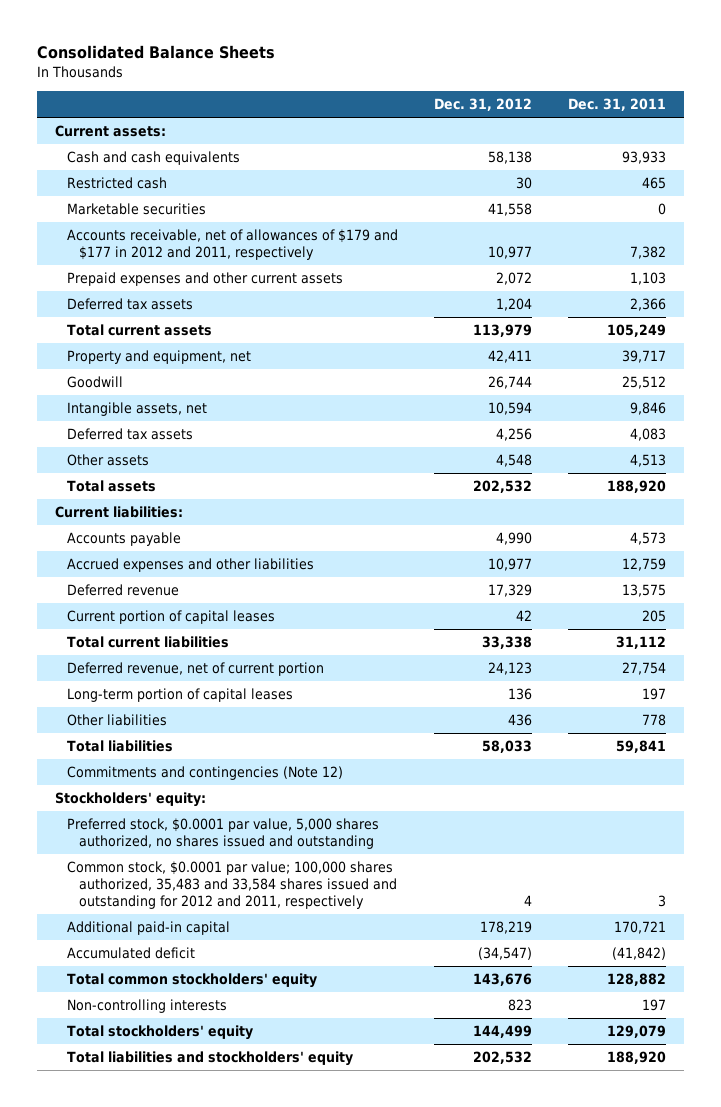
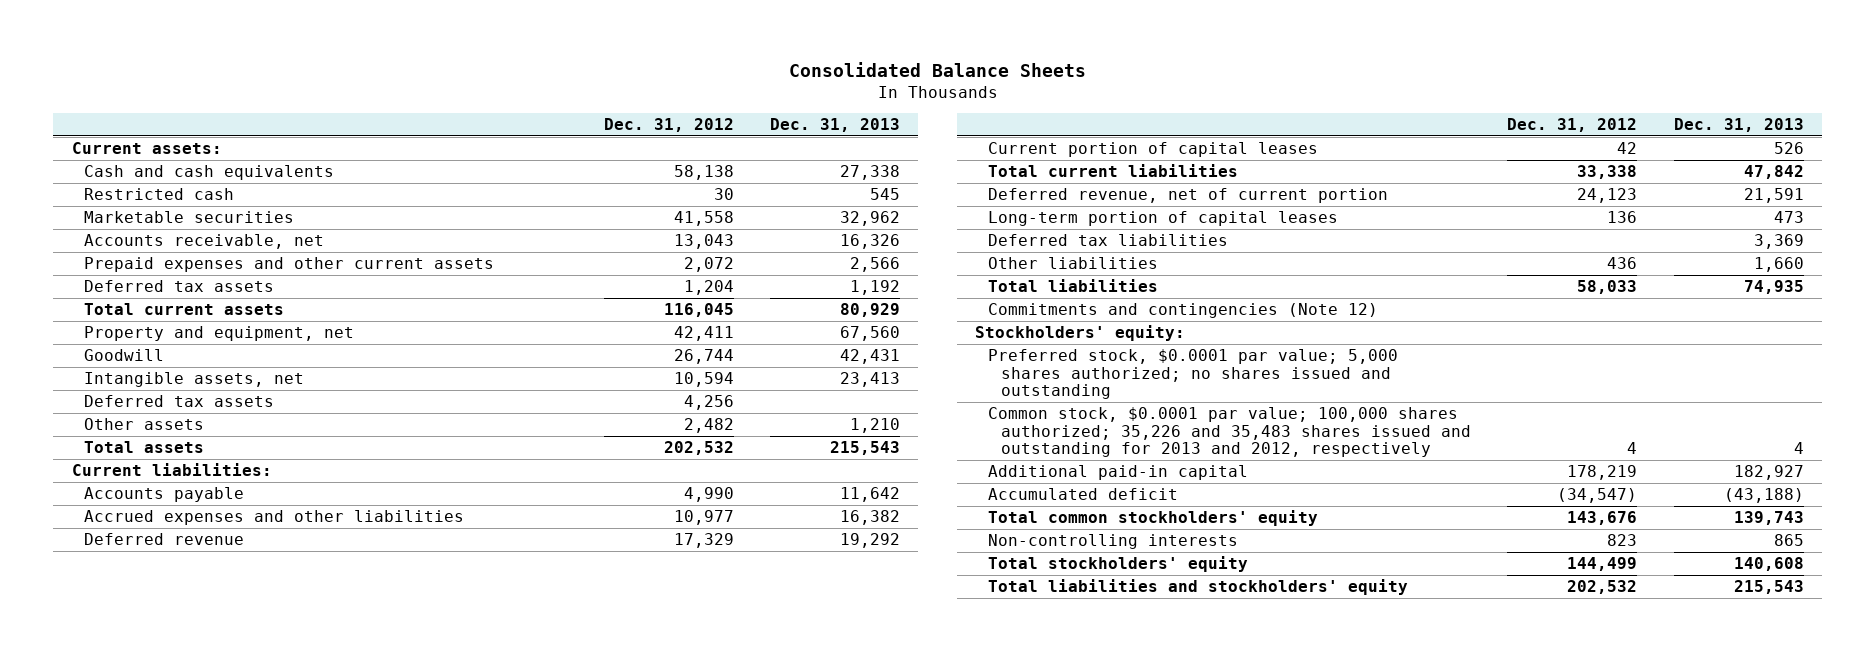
- | Dec. 31, 2012 | Dec. 31, 2011
+ | Dec. 31, 2012 | Dec. 31, 2013
- Accounts receivable, net of allowances of $179 and $177 in 2012 and 2011, respectively | 10,977 | 7,382
+ Accounts receivable, net | 13,043 | 16,326
- Total current assets | 113,979 | 105,249
+ Total current assets | 116,045 | 80,929
- Other assets | 4,548 | 4,513
+ Other assets | 2,482 | 1,210
+ Deferred tax liabilities | | 3,369
- Preferred stock, $0.0001 par value, 5,000 shares authorized, no shares issued and outstanding
- Common stock, $0.0001 par value; 100,000 shares authorized, 35,483 and 33,584 shares issued and outstanding for 2012 and 2011, respectively | 4 | 3
+ Preferred stock, $0.0001 par value; 5,000 shares authorized; no shares issued and outstanding
+ Common stock, $0.0001 par value; 100,000 shares authorized; 35,226 and 35,483 shares issued and outstanding for 2013 and 2012, respectively | 4 | 4

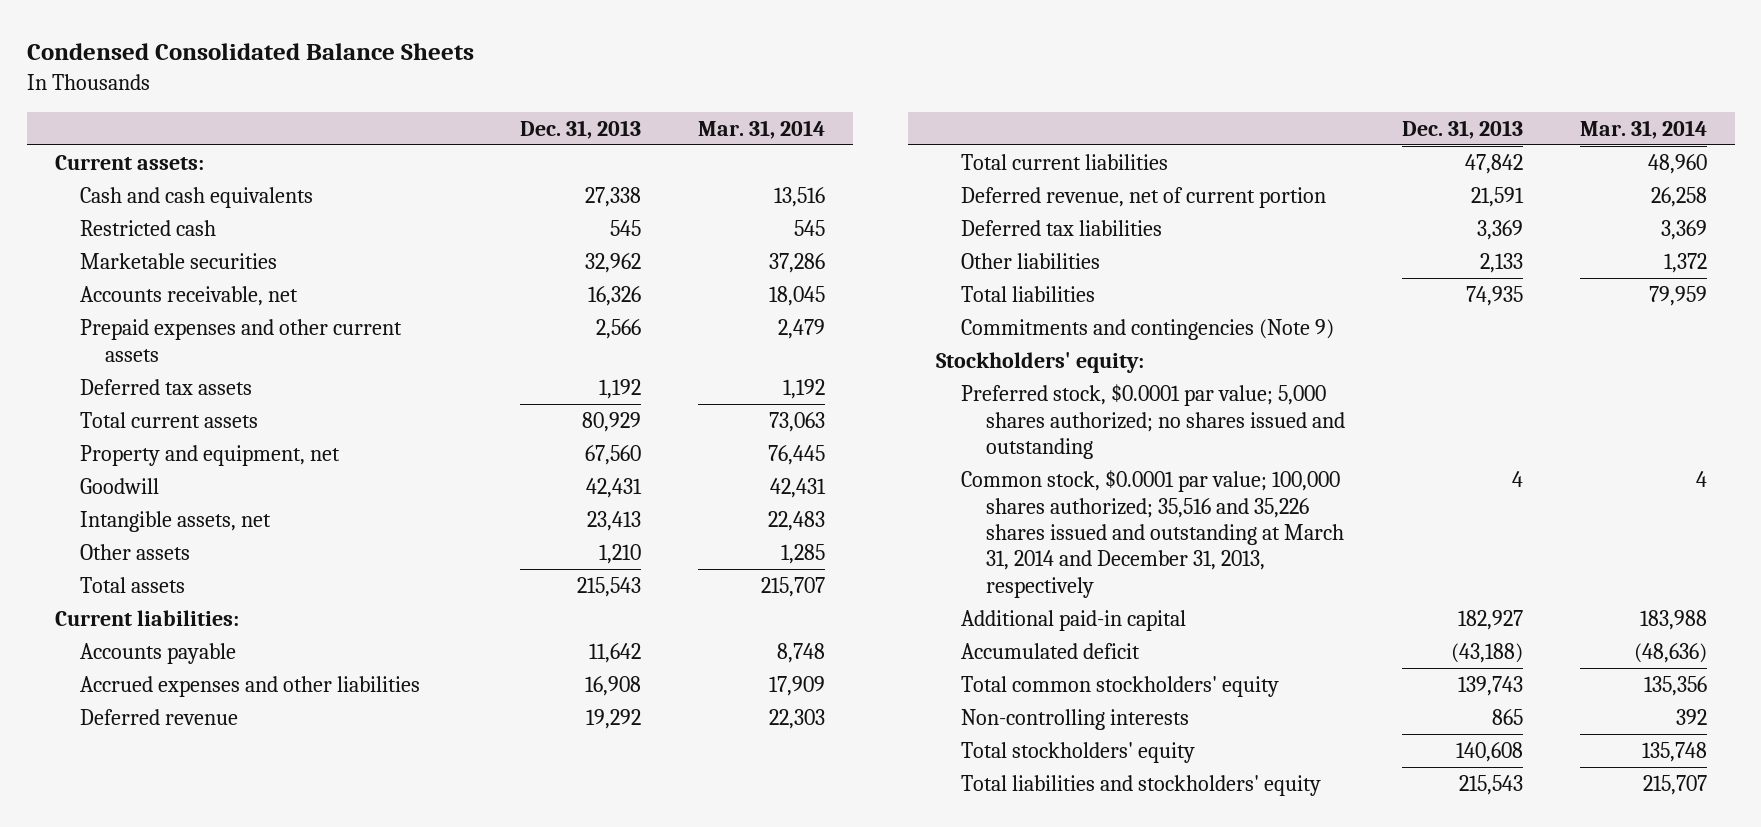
- Consolidated Balance Sheets
+ Condensed Consolidated Balance Sheets
- | Dec. 31, 2012 | Dec. 31, 2013
+ | Dec. 31, 2013 | Mar. 31, 2014
- Deferred tax assets | 4,256 |
- Accrued expenses and other liabilities | 10,977 | 16,382
+ Accrued expenses and other liabilities | 16,908 | 17,909
- Current portion of capital leases | 42 | 526
- Long-term portion of capital leases | 136 | 473
- Other liabilities | 436 | 1,660
+ Other liabilities | 2,133 | 1,372
- Commitments and contingencies (Note 12)
+ Commitments and contingencies (Note 9)
- Common stock, $0.0001 par value; 100,000 shares authorized; 35,226 and 35,483 shares issued and outstanding for 2013 and 2012, respectively | 4 | 4
+ Common stock, $0.0001 par value; 100,000 shares authorized; 35,516 and 35,226 shares issued and outstanding at March 31, 2014 and December 31, 2013, respectively | 4 | 4

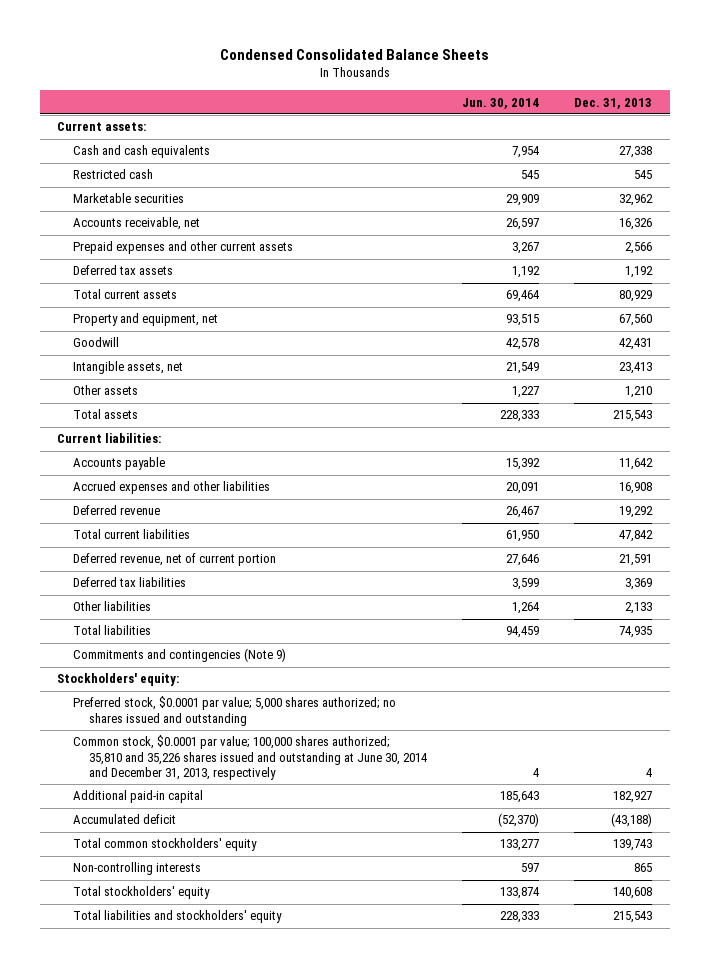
- | Dec. 31, 2013 | Mar. 31, 2014
+ | Jun. 30, 2014 | Dec. 31, 2013
- Common stock, $0.0001 par value; 100,000 shares authorized; 35,516 and 35,226 shares issued and outstanding at March 31, 2014 and December 31, 2013, respectively | 4 | 4
+ Common stock, $0.0001 par value; 100,000 shares authorized; 35,810 and 35,226 shares issued and outstanding at June 30, 2014 and December 31, 2013, respectively | 4 | 4

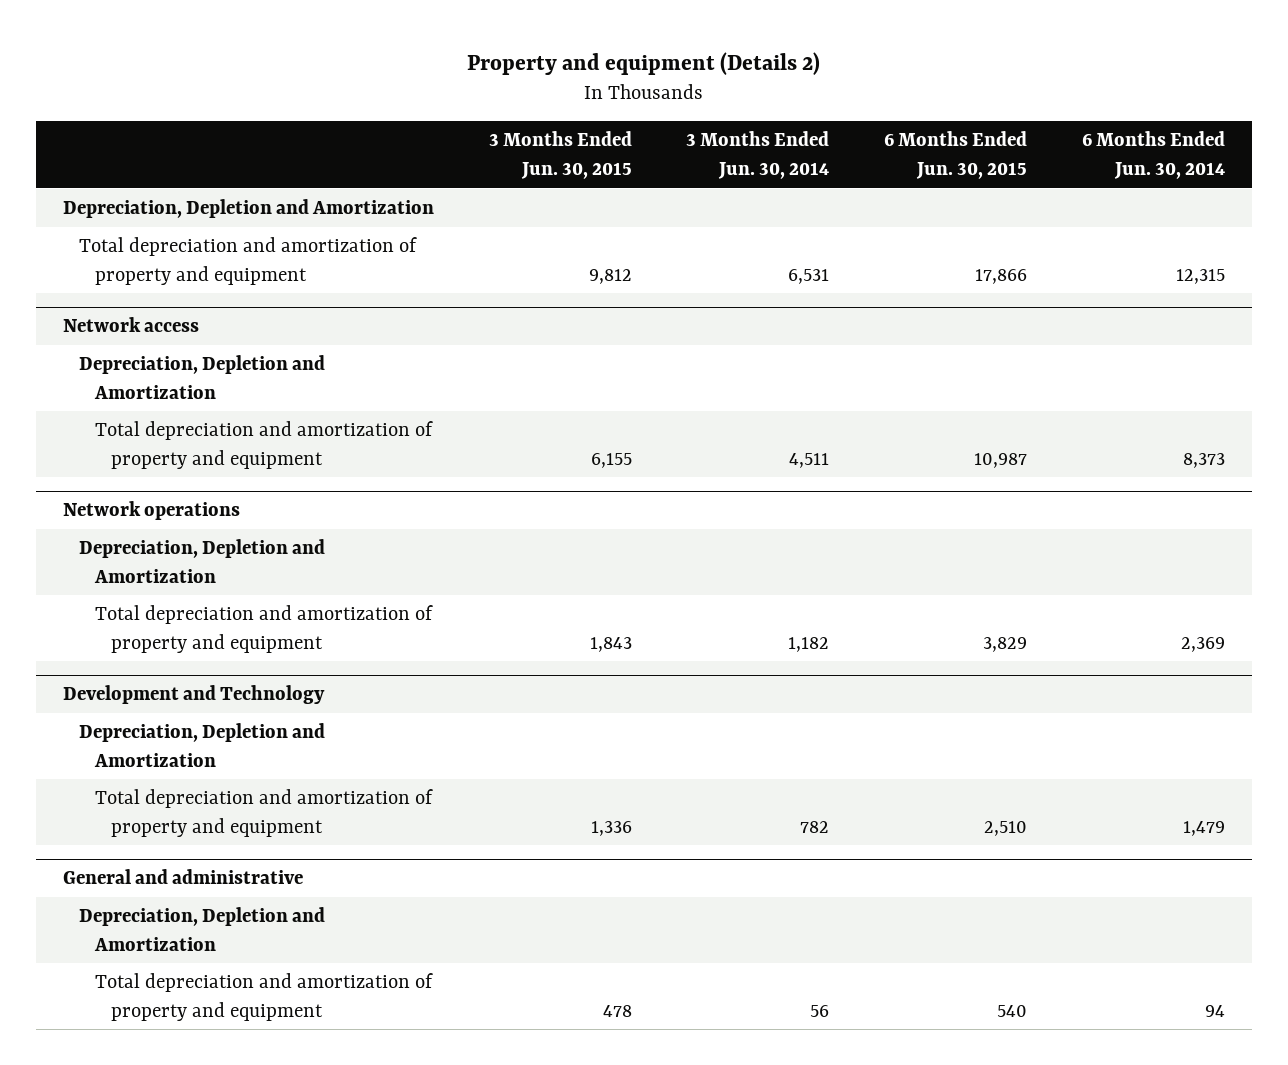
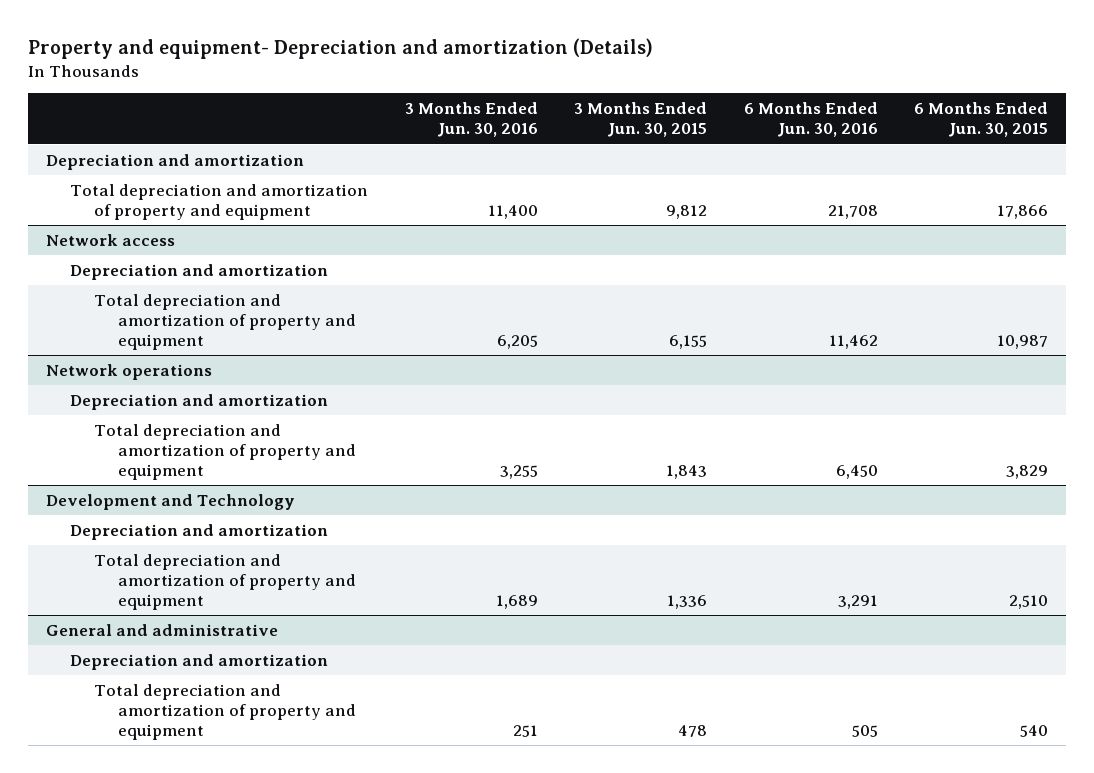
- Property and equipment (Details 2)
+ Property and equipment- Depreciation and amortization (Details)
- | 3 Months Ended Jun. 30, 2015 | 3 Months Ended Jun. 30, 2014 | 6 Months Ended Jun. 30, 2015 | 6 Months Ended Jun. 30, 2014
+ | 3 Months Ended Jun. 30, 2016 | 3 Months Ended Jun. 30, 2015 | 6 Months Ended Jun. 30, 2016 | 6 Months Ended Jun. 30, 2015
- Depreciation, Depletion and Amortization
+ Depreciation and amortization
@ Network access
- Depreciation, Depletion and Amortization
+ Depreciation and amortization
@ Network operations
- Depreciation, Depletion and Amortization
+ Depreciation and amortization
@ Development and Technology
- Depreciation, Depletion and Amortization
+ Depreciation and amortization
@ General and administrative
- Depreciation, Depletion and Amortization
+ Depreciation and amortization

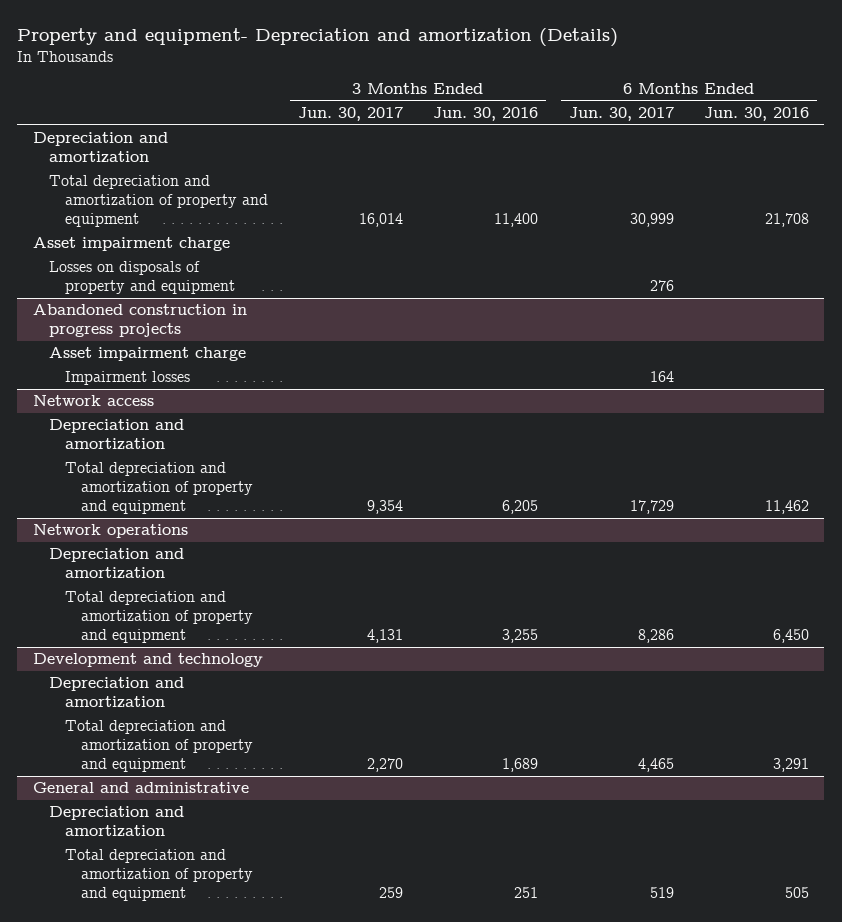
- | 3 Months Ended Jun. 30, 2016 | 3 Months Ended Jun. 30, 2015 | 6 Months Ended Jun. 30, 2016 | 6 Months Ended Jun. 30, 2015
+ | 3 Months Ended Jun. 30, 2017 | 3 Months Ended Jun. 30, 2016 | 6 Months Ended Jun. 30, 2017 | 6 Months Ended Jun. 30, 2016
+ Asset impairment charge
+ Losses on disposals of property and equipment | | | 276 |
+ Abandoned construction in progress projects
+ Asset impairment charge
+ Impairment losses | | | 164 |
- Development and Technology
+ Development and technology

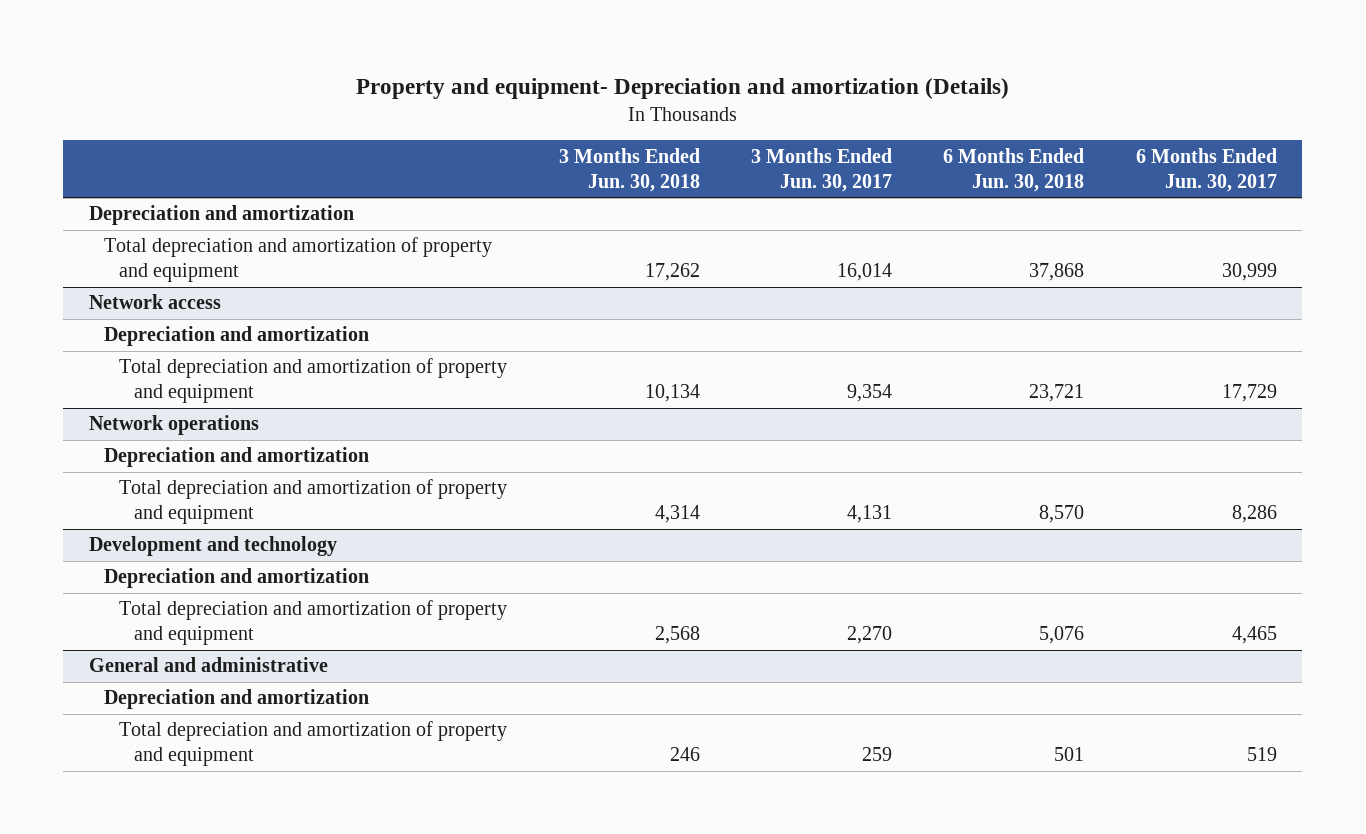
- | 3 Months Ended Jun. 30, 2017 | 3 Months Ended Jun. 30, 2016 | 6 Months Ended Jun. 30, 2017 | 6 Months Ended Jun. 30, 2016
+ | 3 Months Ended Jun. 30, 2018 | 3 Months Ended Jun. 30, 2017 | 6 Months Ended Jun. 30, 2018 | 6 Months Ended Jun. 30, 2017
- Asset impairment charge
- Losses on disposals of property and equipment | | | 276 |
- Abandoned construction in progress projects
- Asset impairment charge
- Impairment losses | | | 164 |

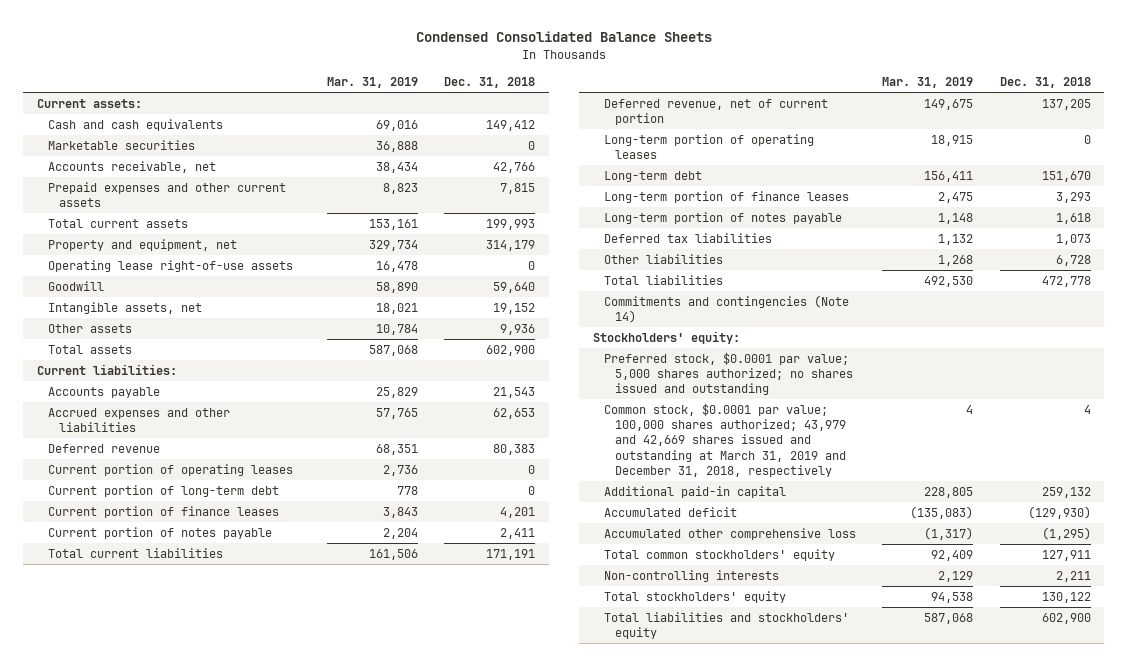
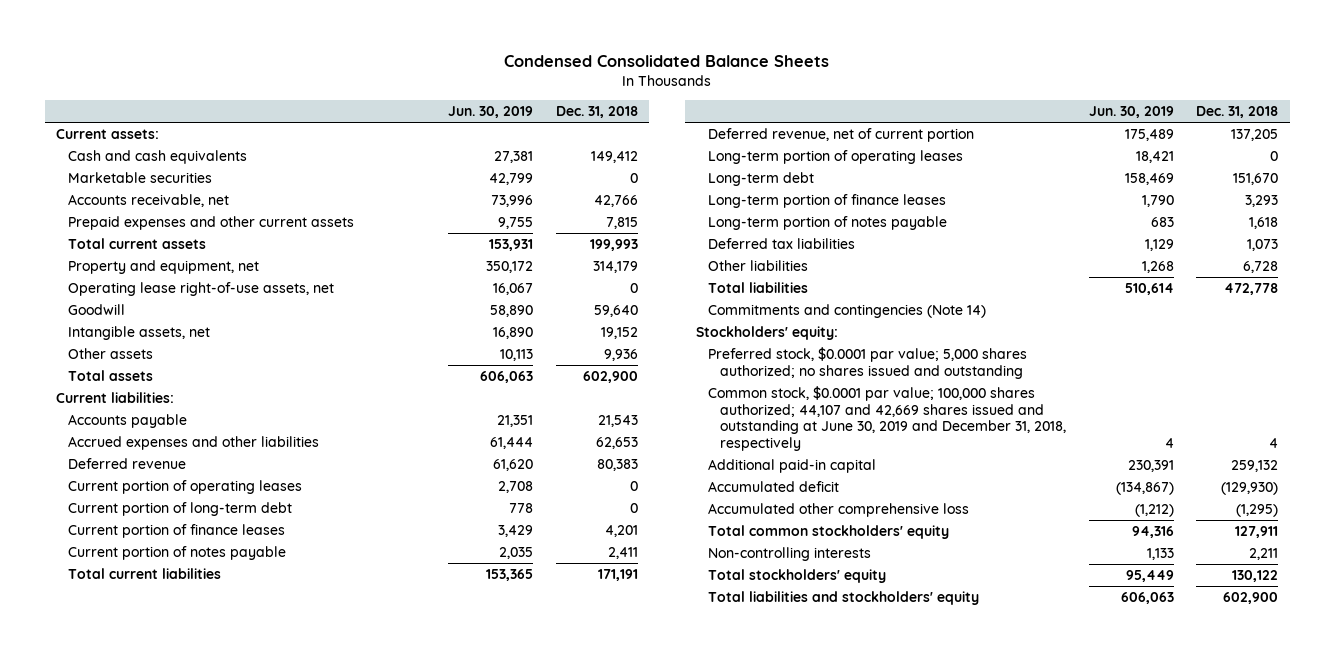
- | Mar. 31, 2019 | Dec. 31, 2018
+ | Jun. 30, 2019 | Dec. 31, 2018
- Operating lease right-of-use assets | 16,478 | 0
+ Operating lease right-of-use assets, net | 16,067 | 0
- Common stock, $0.0001 par value; 100,000 shares authorized; 43,979 and 42,669 shares issued and outstanding at March 31, 2019 and December 31, 2018, respectively | 4 | 4
+ Common stock, $0.0001 par value; 100,000 shares authorized; 44,107 and 42,669 shares issued and outstanding at June 30, 2019 and December 31, 2018, respectively | 4 | 4

